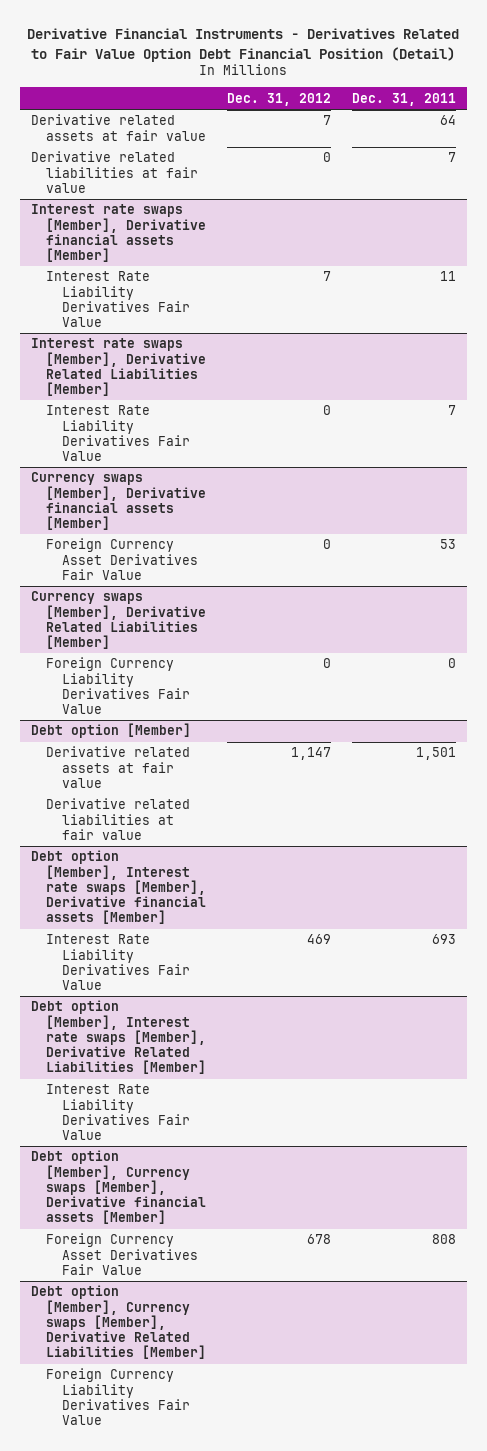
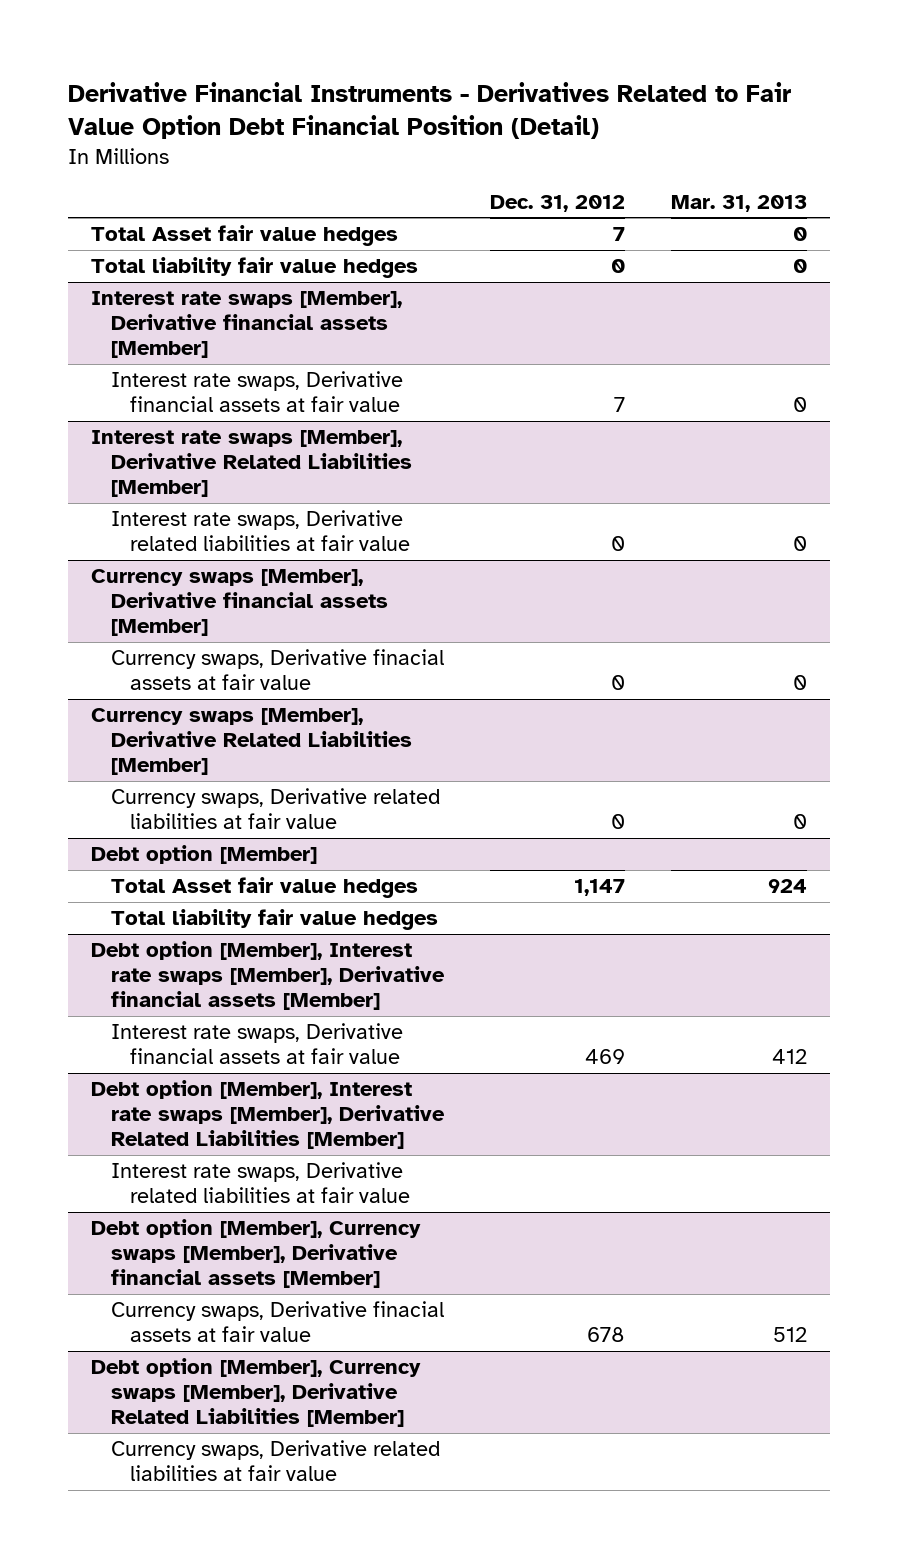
- | Dec. 31, 2012 | Dec. 31, 2011
+ | Dec. 31, 2012 | Mar. 31, 2013
- Derivative related assets at fair value | 7 | 64
- Derivative related liabilities at fair value | 0 | 7
+ Total Asset fair value hedges | 7 | 0
+ Total liability fair value hedges | 0 | 0
@ Interest rate swaps [Member], Derivative financial assets [Member]
- Interest Rate Liability Derivatives Fair Value | 7 | 11
+ Interest rate swaps, Derivative financial assets at fair value | 7 | 0
@ Interest rate swaps [Member], Derivative Related Liabilities [Member]
- Interest Rate Liability Derivatives Fair Value | 0 | 7
+ Interest rate swaps, Derivative related liabilities at fair value | 0 | 0
@ Currency swaps [Member], Derivative financial assets [Member]
- Foreign Currency Asset Derivatives Fair Value | 0 | 53
+ Currency swaps, Derivative finacial assets at fair value | 0 | 0
@ Currency swaps [Member], Derivative Related Liabilities [Member]
- Foreign Currency Liability Derivatives Fair Value | 0 | 0
+ Currency swaps, Derivative related liabilities at fair value | 0 | 0
@ Debt option [Member]
- Derivative related assets at fair value | 1,147 | 1,501
- Derivative related liabilities at fair value
+ Total Asset fair value hedges | 1,147 | 924
+ Total liability fair value hedges
@ Debt option [Member], Interest rate swaps [Member], Derivative financial assets [Member]
- Interest Rate Liability Derivatives Fair Value | 469 | 693
+ Interest rate swaps, Derivative financial assets at fair value | 469 | 412
@ Debt option [Member], Interest rate swaps [Member], Derivative Related Liabilities [Member]
- Interest Rate Liability Derivatives Fair Value
+ Interest rate swaps, Derivative related liabilities at fair value
@ Debt option [Member], Currency swaps [Member], Derivative financial assets [Member]
- Foreign Currency Asset Derivatives Fair Value | 678 | 808
+ Currency swaps, Derivative finacial assets at fair value | 678 | 512
@ Debt option [Member], Currency swaps [Member], Derivative Related Liabilities [Member]
- Foreign Currency Liability Derivatives Fair Value
+ Currency swaps, Derivative related liabilities at fair value

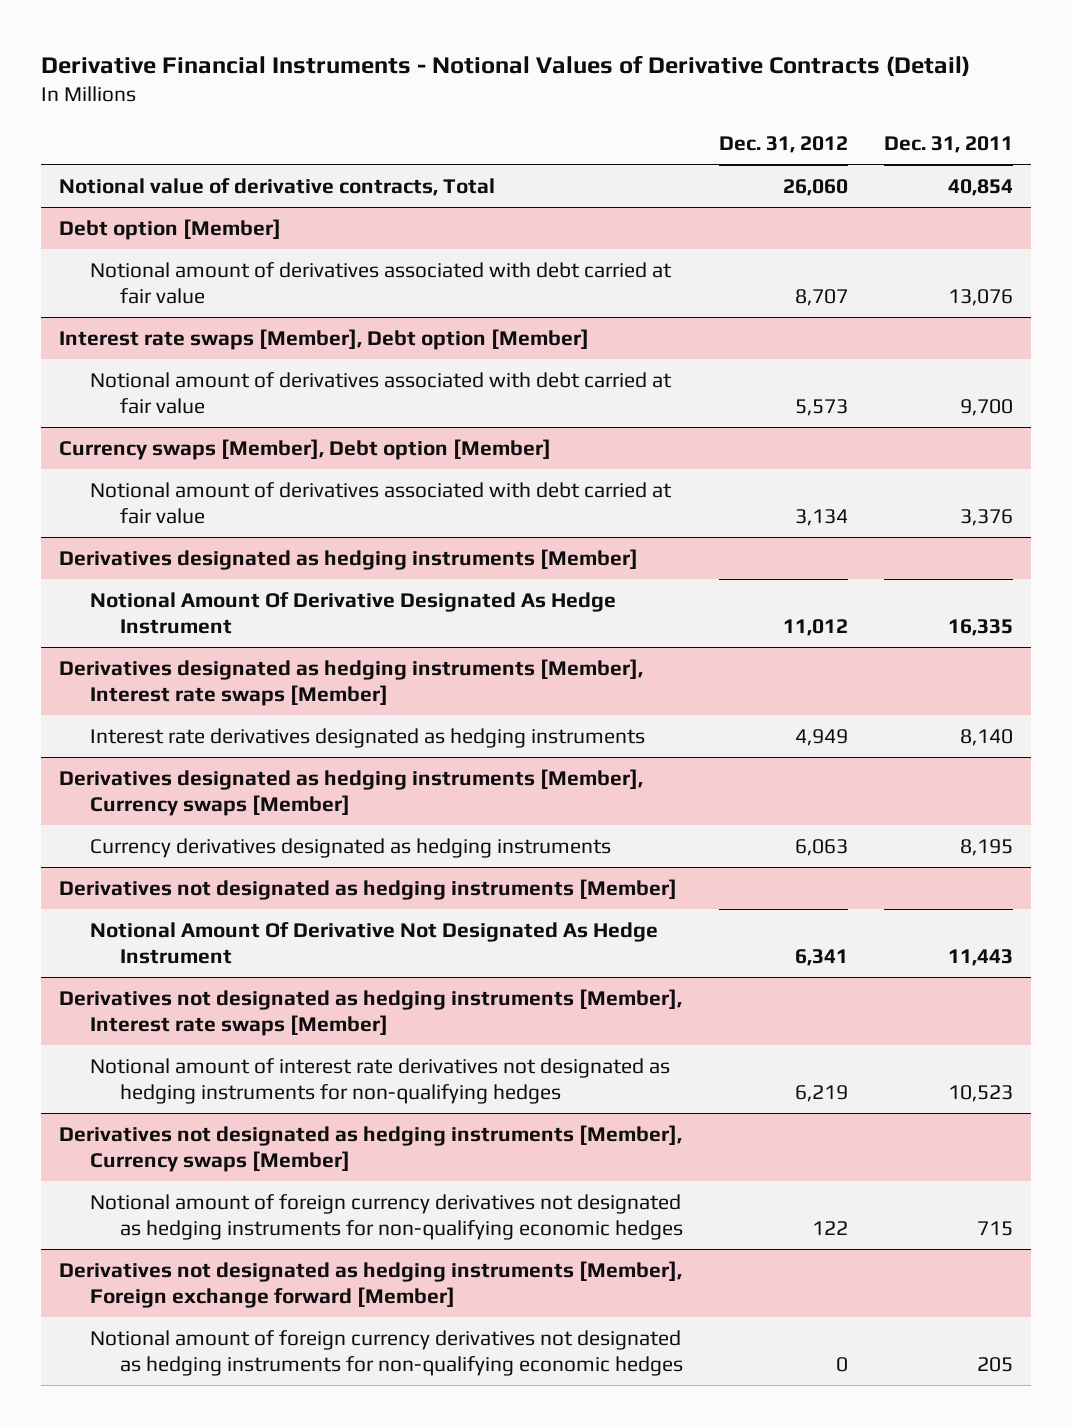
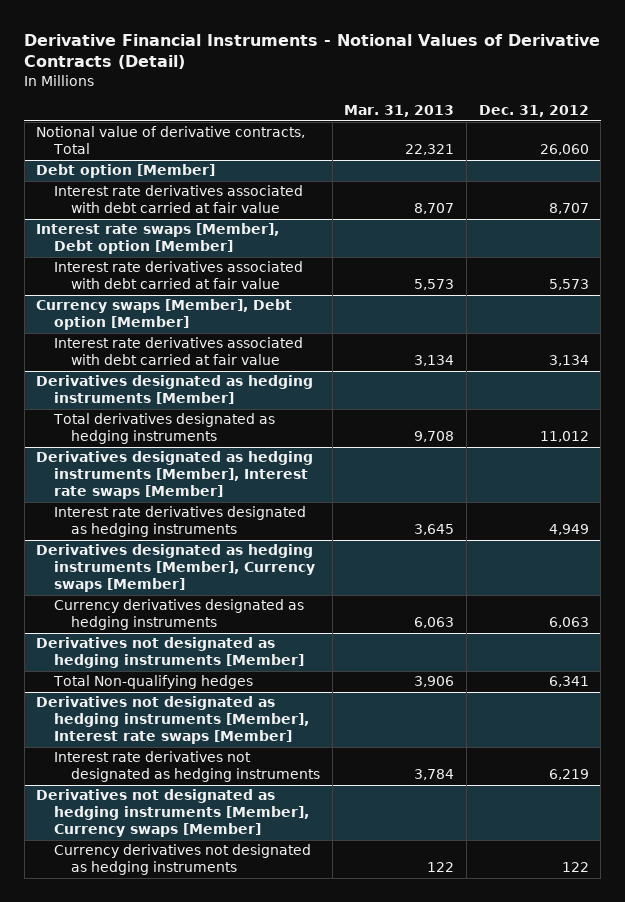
- | Dec. 31, 2012 | Dec. 31, 2011
+ | Mar. 31, 2013 | Dec. 31, 2012
@ Debt option [Member]
- Notional amount of derivatives associated with debt carried at fair value | 8,707 | 13,076
+ Interest rate derivatives associated with debt carried at fair value | 8,707 | 8,707
@ Interest rate swaps [Member], Debt option [Member]
- Notional amount of derivatives associated with debt carried at fair value | 5,573 | 9,700
+ Interest rate derivatives associated with debt carried at fair value | 5,573 | 5,573
@ Currency swaps [Member], Debt option [Member]
- Notional amount of derivatives associated with debt carried at fair value | 3,134 | 3,376
+ Interest rate derivatives associated with debt carried at fair value | 3,134 | 3,134
@ Derivatives designated as hedging instruments [Member]
- Notional Amount Of Derivative Designated As Hedge Instrument | 11,012 | 16,335
+ Total derivatives designated as hedging instruments | 9,708 | 11,012
@ Derivatives not designated as hedging instruments [Member]
- Notional Amount Of Derivative Not Designated As Hedge Instrument | 6,341 | 11,443
+ Total Non-qualifying hedges | 3,906 | 6,341
@ Derivatives not designated as hedging instruments [Member], Interest rate swaps [Member]
- Notional amount of interest rate derivatives not designated as hedging instruments for non-qualifying hedges | 6,219 | 10,523
+ Interest rate derivatives not designated as hedging instruments | 3,784 | 6,219
@ Derivatives not designated as hedging instruments [Member], Currency swaps [Member]
- Notional amount of foreign currency derivatives not designated as hedging instruments for non-qualifying economic hedges | 122 | 715
- Derivatives not designated as hedging instruments [Member], Foreign exchange forward [Member]
- Notional amount of foreign currency derivatives not designated as hedging instruments for non-qualifying economic hedges | 0 | 205
@ Derivatives not designated as hedging instruments [Member], Currency swaps [Member]
+ Currency derivatives not designated as hedging instruments | 122 | 122

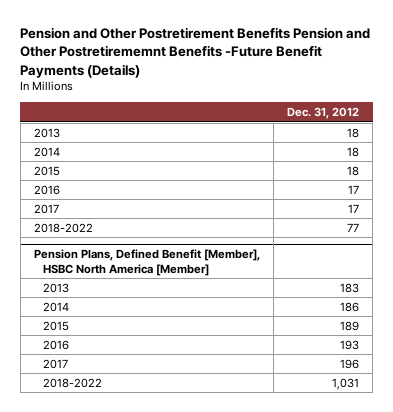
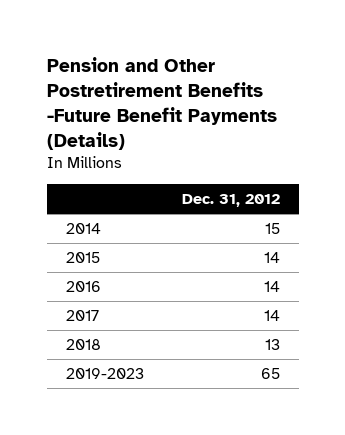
- Pension and Other Postretirement Benefits Pension and Other Postretirememnt Benefits -Future Benefit Payments (Details)
+ Pension and Other Postretirement Benefits -Future Benefit Payments (Details)
- 2013 | 18
- 2014 | 18
- 2015 | 18
- 2016 | 17
- 2017 | 17
- 2018-2022 | 77
- Pension Plans, Defined Benefit [Member], HSBC North America [Member]
- 2013 | 183
- 2014 | 186
- 2015 | 189
- 2016 | 193
- 2017 | 196
- 2018-2022 | 1,031
+ 2014 | 15
+ 2015 | 14
+ 2016 | 14
+ 2017 | 14
+ 2018 | 13
+ 2019-2023 | 65

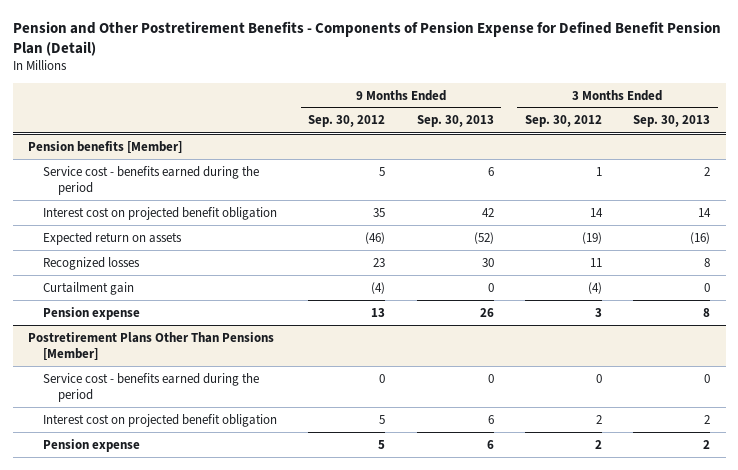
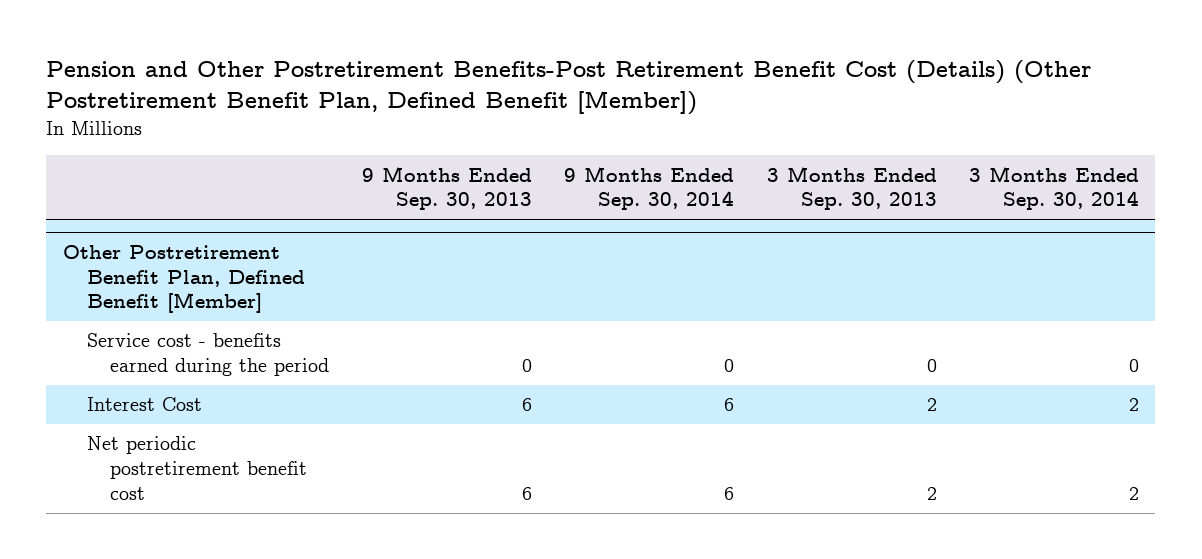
- Pension and Other Postretirement Benefits - Components of Pension Expense for Defined Benefit Pension Plan (Detail)
+ Pension and Other Postretirement Benefits-Post Retirement Benefit Cost (Details) (Other Postretirement Benefit Plan, Defined Benefit [Member])
- | 9 Months Ended Sep. 30, 2012 | 9 Months Ended Sep. 30, 2013 | 3 Months Ended Sep. 30, 2012 | 3 Months Ended Sep. 30, 2013
+ | 9 Months Ended Sep. 30, 2013 | 9 Months Ended Sep. 30, 2014 | 3 Months Ended Sep. 30, 2013 | 3 Months Ended Sep. 30, 2014
- Pension benefits [Member]
- Service cost - benefits earned during the period | 5 | 6 | 1 | 2
- Interest cost on projected benefit obligation | 35 | 42 | 14 | 14
- Expected return on assets | (46) | (52) | (19) | (16)
- Recognized losses | 23 | 30 | 11 | 8
- Curtailment gain | (4) | 0 | (4) | 0
- Pension expense | 13 | 26 | 3 | 8
- Postretirement Plans Other Than Pensions [Member]
+ Other Postretirement Benefit Plan, Defined Benefit [Member]
- Interest cost on projected benefit obligation | 5 | 6 | 2 | 2
- Pension expense | 5 | 6 | 2 | 2
+ Interest Cost | 6 | 6 | 2 | 2
+ Net periodic postretirement benefit cost | 6 | 6 | 2 | 2

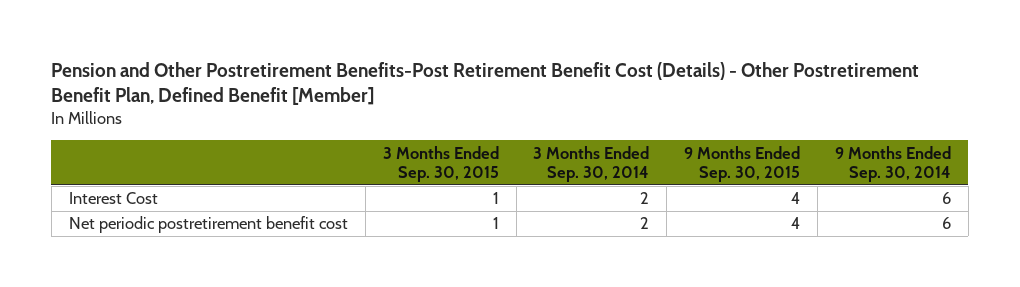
- Pension and Other Postretirement Benefits-Post Retirement Benefit Cost (Details) (Other Postretirement Benefit Plan, Defined Benefit [Member])
+ Pension and Other Postretirement Benefits-Post Retirement Benefit Cost (Details) - Other Postretirement Benefit Plan, Defined Benefit [Member]
- | 9 Months Ended Sep. 30, 2013 | 9 Months Ended Sep. 30, 2014 | 3 Months Ended Sep. 30, 2013 | 3 Months Ended Sep. 30, 2014
+ | 3 Months Ended Sep. 30, 2015 | 3 Months Ended Sep. 30, 2014 | 9 Months Ended Sep. 30, 2015 | 9 Months Ended Sep. 30, 2014
- Other Postretirement Benefit Plan, Defined Benefit [Member]
- Service cost - benefits earned during the period | 0 | 0 | 0 | 0

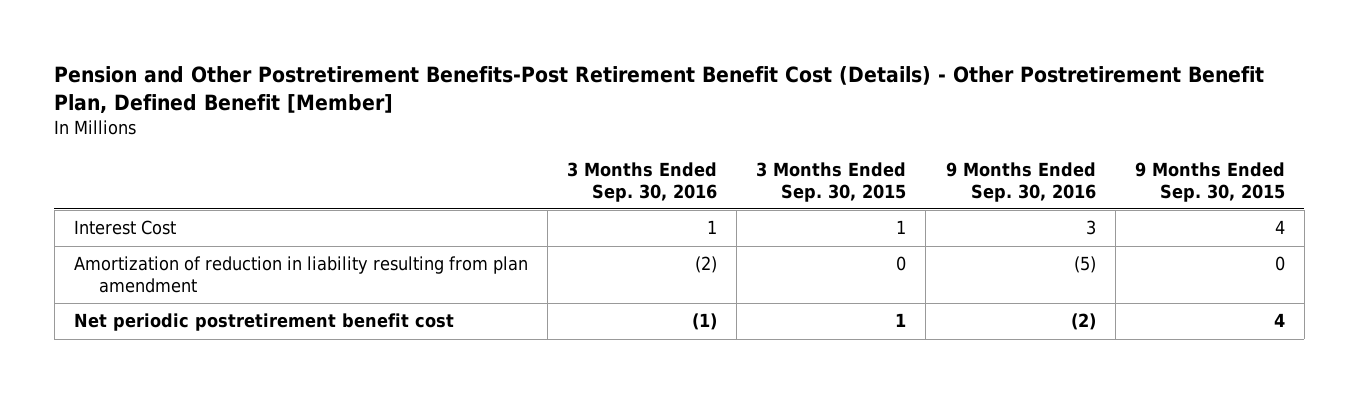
- | 3 Months Ended Sep. 30, 2015 | 3 Months Ended Sep. 30, 2014 | 9 Months Ended Sep. 30, 2015 | 9 Months Ended Sep. 30, 2014
+ | 3 Months Ended Sep. 30, 2016 | 3 Months Ended Sep. 30, 2015 | 9 Months Ended Sep. 30, 2016 | 9 Months Ended Sep. 30, 2015
+ Amortization of reduction in liability resulting from plan amendment | (2) | 0 | (5) | 0

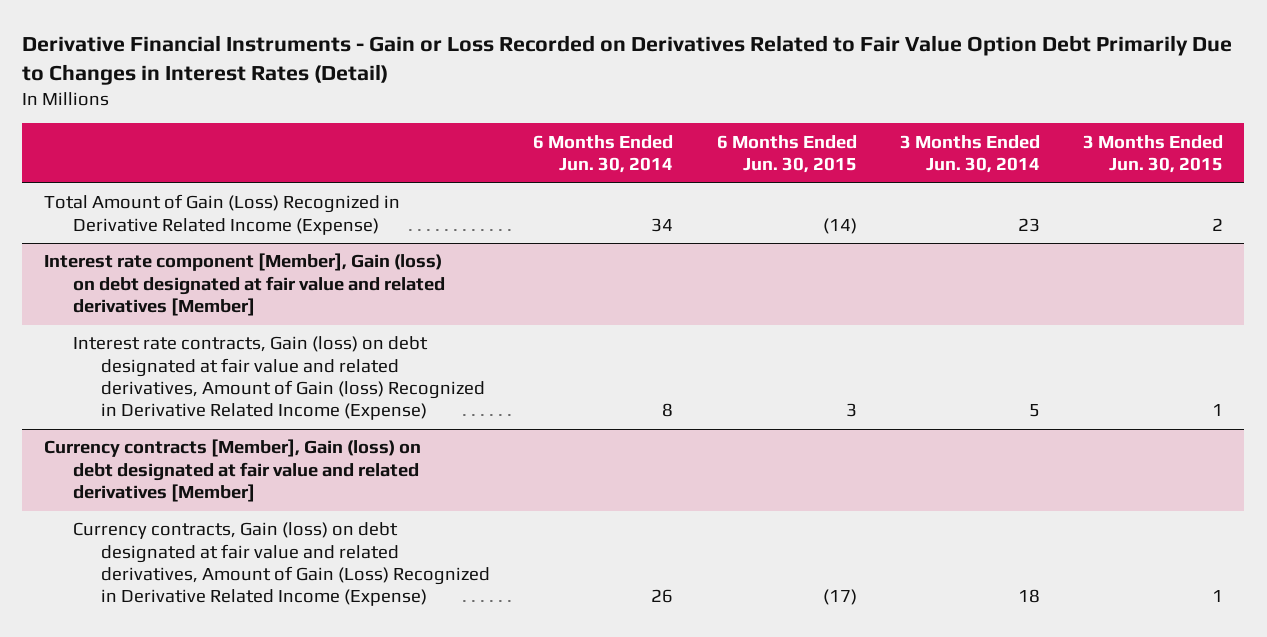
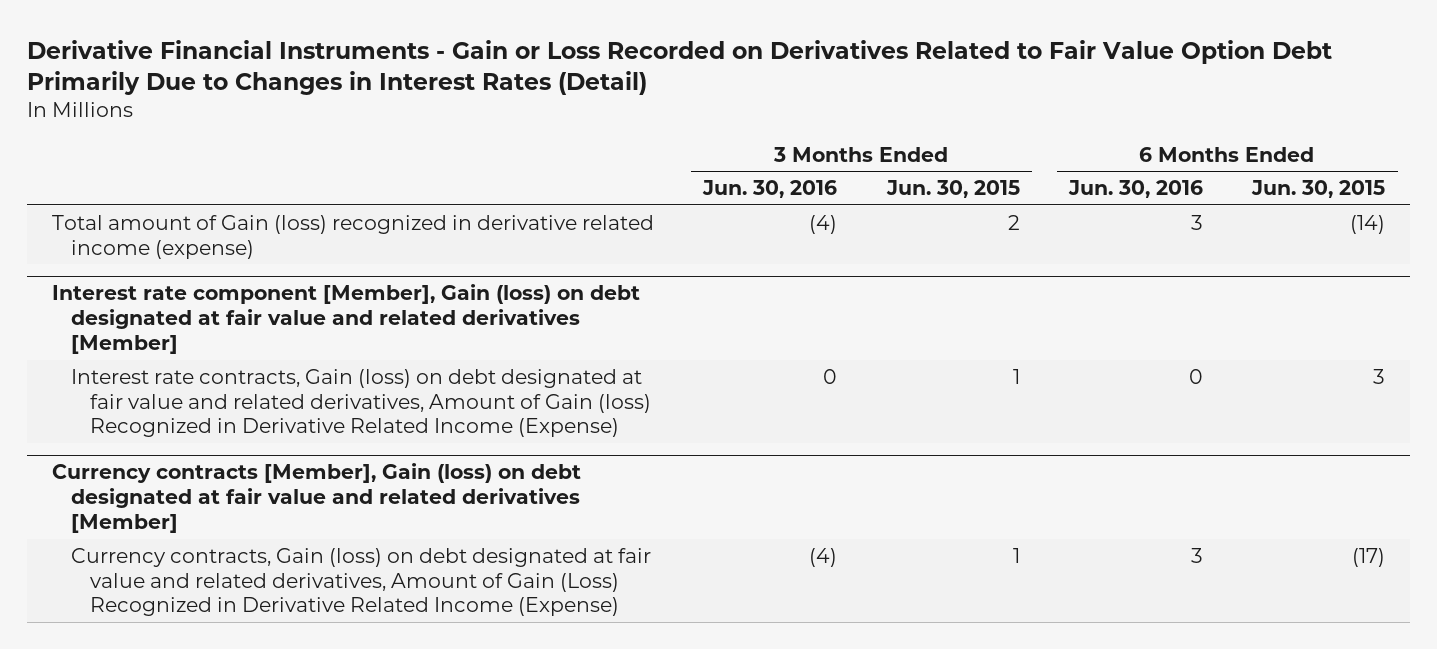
- | 6 Months Ended Jun. 30, 2014 | 6 Months Ended Jun. 30, 2015 | 3 Months Ended Jun. 30, 2014 | 3 Months Ended Jun. 30, 2015
+ | 3 Months Ended Jun. 30, 2016 | 3 Months Ended Jun. 30, 2015 | 6 Months Ended Jun. 30, 2016 | 6 Months Ended Jun. 30, 2015
- Total Amount of Gain (Loss) Recognized in Derivative Related Income (Expense) | 34 | (14) | 23 | 2
+ Total amount of Gain (loss) recognized in derivative related income (expense) | (4) | 2 | 3 | (14)

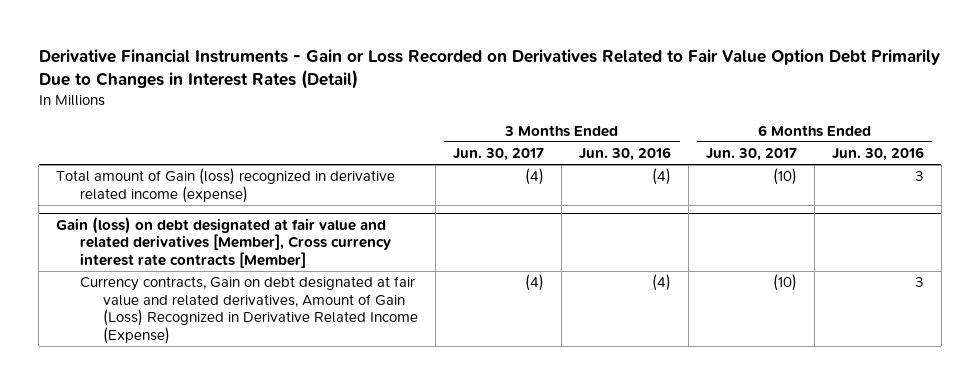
- | 3 Months Ended Jun. 30, 2016 | 3 Months Ended Jun. 30, 2015 | 6 Months Ended Jun. 30, 2016 | 6 Months Ended Jun. 30, 2015
+ | 3 Months Ended Jun. 30, 2017 | 3 Months Ended Jun. 30, 2016 | 6 Months Ended Jun. 30, 2017 | 6 Months Ended Jun. 30, 2016
- Interest rate component [Member], Gain (loss) on debt designated at fair value and related derivatives [Member]
- Interest rate contracts, Gain (loss) on debt designated at fair value and related derivatives, Amount of Gain (loss) Recognized in Derivative Related Income (Expense) | 0 | 1 | 0 | 3
- Currency contracts [Member], Gain (loss) on debt designated at fair value and related derivatives [Member]
- Currency contracts, Gain (loss) on debt designated at fair value and related derivatives, Amount of Gain (Loss) Recognized in Derivative Related Income (Expense) | (4) | 1 | 3 | (17)
+ Gain (loss) on debt designated at fair value and related derivatives [Member], Cross currency interest rate contracts [Member]
+ Currency contracts, Gain on debt designated at fair value and related derivatives, Amount of Gain (Loss) Recognized in Derivative Related Income (Expense) | (4) | (4) | (10) | 3

